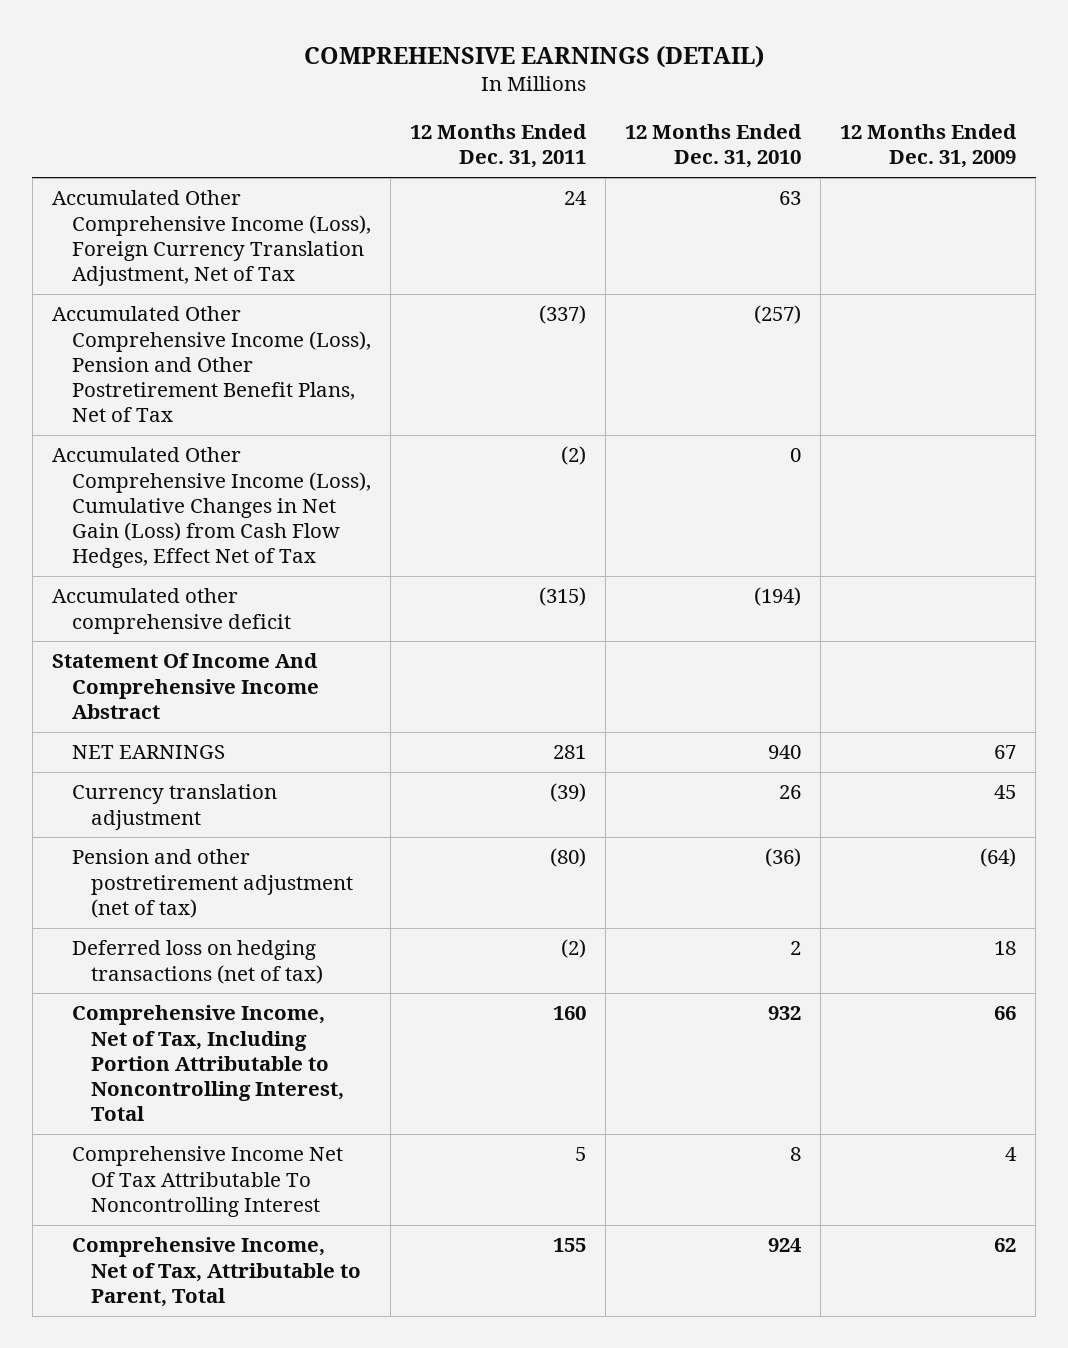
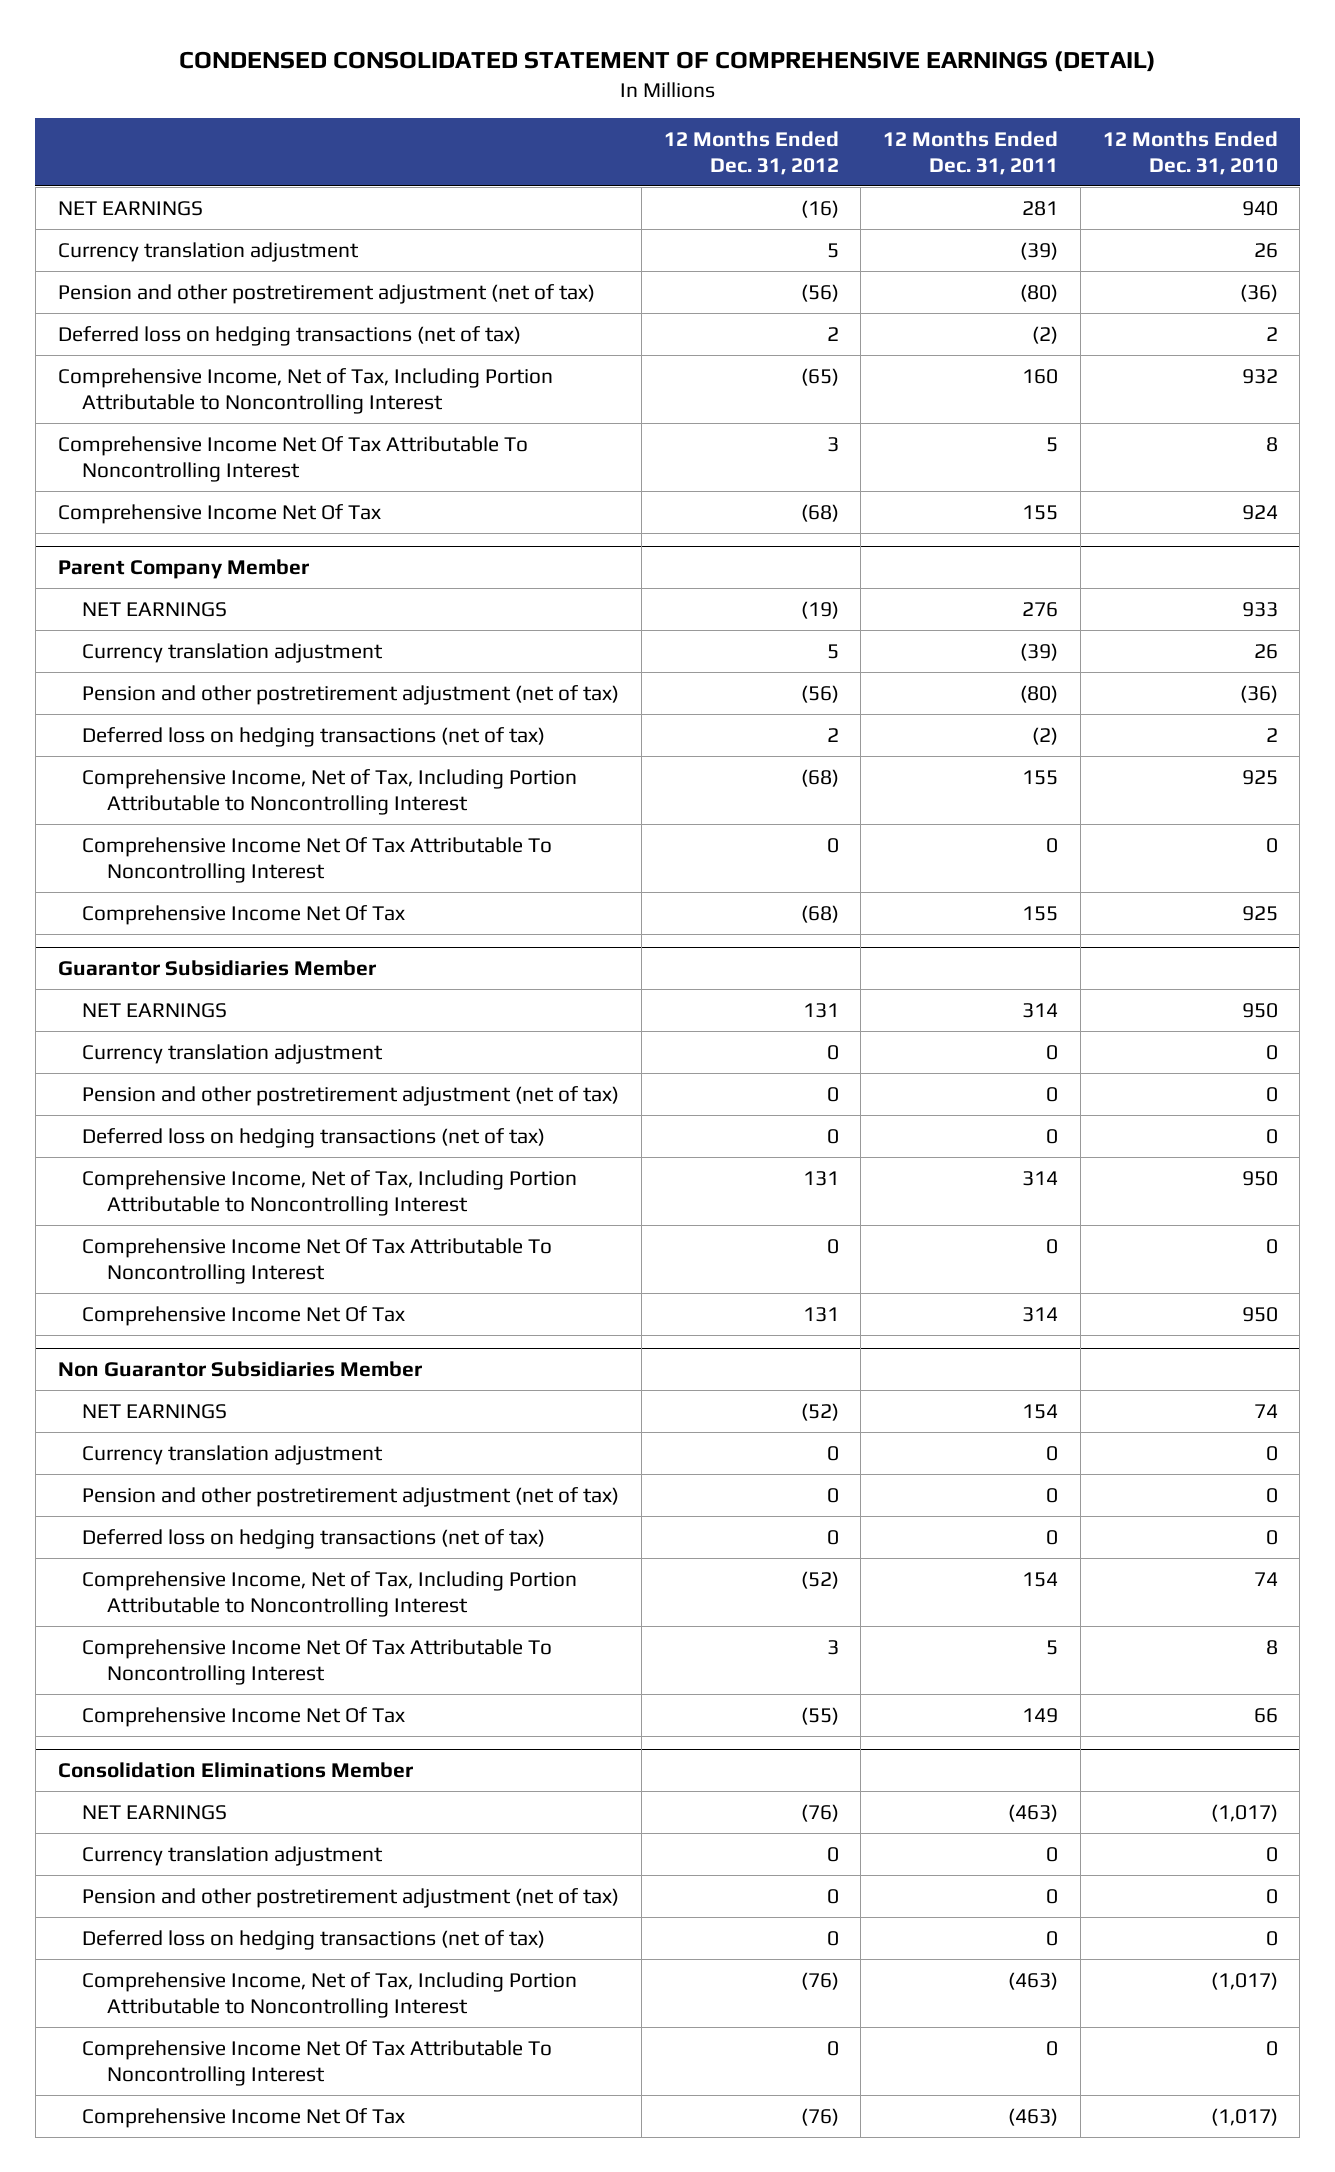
- COMPREHENSIVE EARNINGS (DETAIL)
+ CONDENSED CONSOLIDATED STATEMENT OF COMPREHENSIVE EARNINGS (DETAIL)
- | 12 Months Ended Dec. 31, 2011 | 12 Months Ended Dec. 31, 2010 | 12 Months Ended Dec. 31, 2009
+ | 12 Months Ended Dec. 31, 2012 | 12 Months Ended Dec. 31, 2011 | 12 Months Ended Dec. 31, 2010
- Accumulated Other Comprehensive Income (Loss), Foreign Currency Translation Adjustment, Net of Tax | 24 | 63 |
- Accumulated Other Comprehensive Income (Loss), Pension and Other Postretirement Benefit Plans, Net of Tax | (337) | (257) |
- Accumulated Other Comprehensive Income (Loss), Cumulative Changes in Net Gain (Loss) from Cash Flow Hedges, Effect Net of Tax | (2) | 0 |
- Accumulated other comprehensive deficit | (315) | (194) |
- Statement Of Income And Comprehensive Income Abstract
- Comprehensive Income, Net of Tax, Including Portion Attributable to Noncontrolling Interest, Total | 160 | 932 | 66
+ Comprehensive Income, Net of Tax, Including Portion Attributable to Noncontrolling Interest | (65) | 160 | 932
- Comprehensive Income, Net of Tax, Attributable to Parent, Total | 155 | 924 | 62
+ Comprehensive Income Net Of Tax | (68) | 155 | 924
+ Parent Company Member
+ NET EARNINGS | (19) | 276 | 933
+ Currency translation adjustment | 5 | (39) | 26
+ Pension and other postretirement adjustment (net of tax) | (56) | (80) | (36)
+ Deferred loss on hedging transactions (net of tax) | 2 | (2) | 2
+ Comprehensive Income, Net of Tax, Including Portion Attributable to Noncontrolling Interest | (68) | 155 | 925
+ Comprehensive Income Net Of Tax Attributable To Noncontrolling Interest | 0 | 0 | 0
+ Comprehensive Income Net Of Tax | (68) | 155 | 925
+ Guarantor Subsidiaries Member
+ NET EARNINGS | 131 | 314 | 950
+ Currency translation adjustment | 0 | 0 | 0
+ Pension and other postretirement adjustment (net of tax) | 0 | 0 | 0
+ Deferred loss on hedging transactions (net of tax) | 0 | 0 | 0
+ Comprehensive Income, Net of Tax, Including Portion Attributable to Noncontrolling Interest | 131 | 314 | 950
+ Comprehensive Income Net Of Tax Attributable To Noncontrolling Interest | 0 | 0 | 0
+ Comprehensive Income Net Of Tax | 131 | 314 | 950
+ Non Guarantor Subsidiaries Member
+ NET EARNINGS | (52) | 154 | 74
+ Currency translation adjustment | 0 | 0 | 0
+ Pension and other postretirement adjustment (net of tax) | 0 | 0 | 0
+ Deferred loss on hedging transactions (net of tax) | 0 | 0 | 0
+ Comprehensive Income, Net of Tax, Including Portion Attributable to Noncontrolling Interest | (52) | 154 | 74
+ Comprehensive Income Net Of Tax Attributable To Noncontrolling Interest | 3 | 5 | 8
+ Comprehensive Income Net Of Tax | (55) | 149 | 66
+ Consolidation Eliminations Member
+ NET EARNINGS | (76) | (463) | (1,017)
+ Currency translation adjustment | 0 | 0 | 0
+ Pension and other postretirement adjustment (net of tax) | 0 | 0 | 0
+ Deferred loss on hedging transactions (net of tax) | 0 | 0 | 0
+ Comprehensive Income, Net of Tax, Including Portion Attributable to Noncontrolling Interest | (76) | (463) | (1,017)
+ Comprehensive Income Net Of Tax Attributable To Noncontrolling Interest | 0 | 0 | 0
+ Comprehensive Income Net Of Tax | (76) | (463) | (1,017)

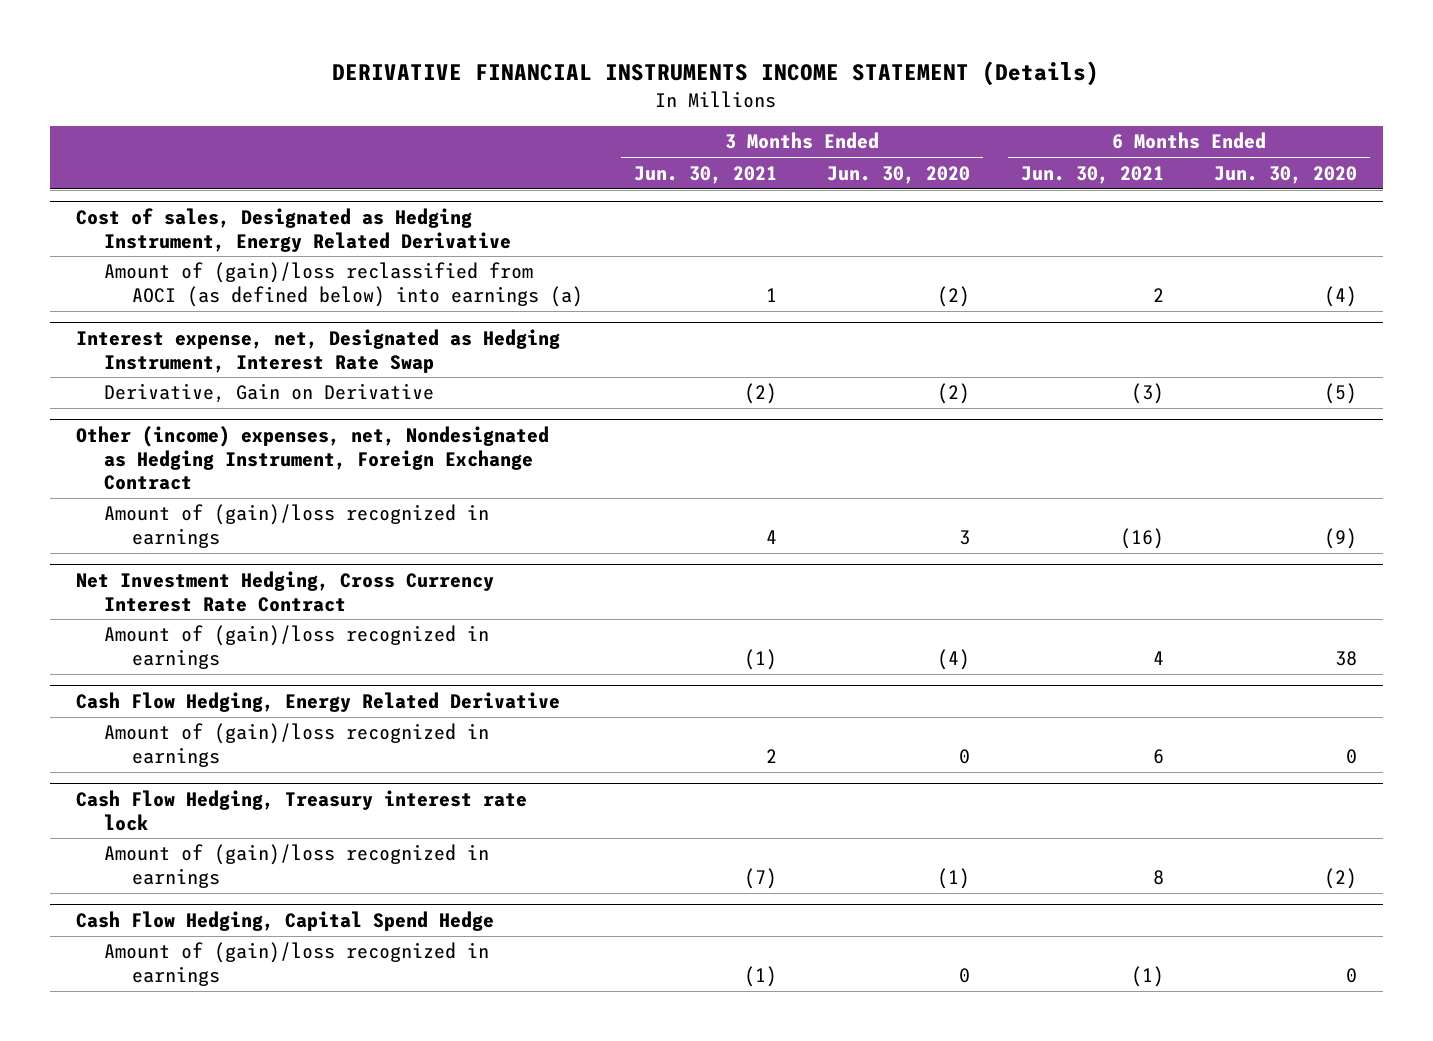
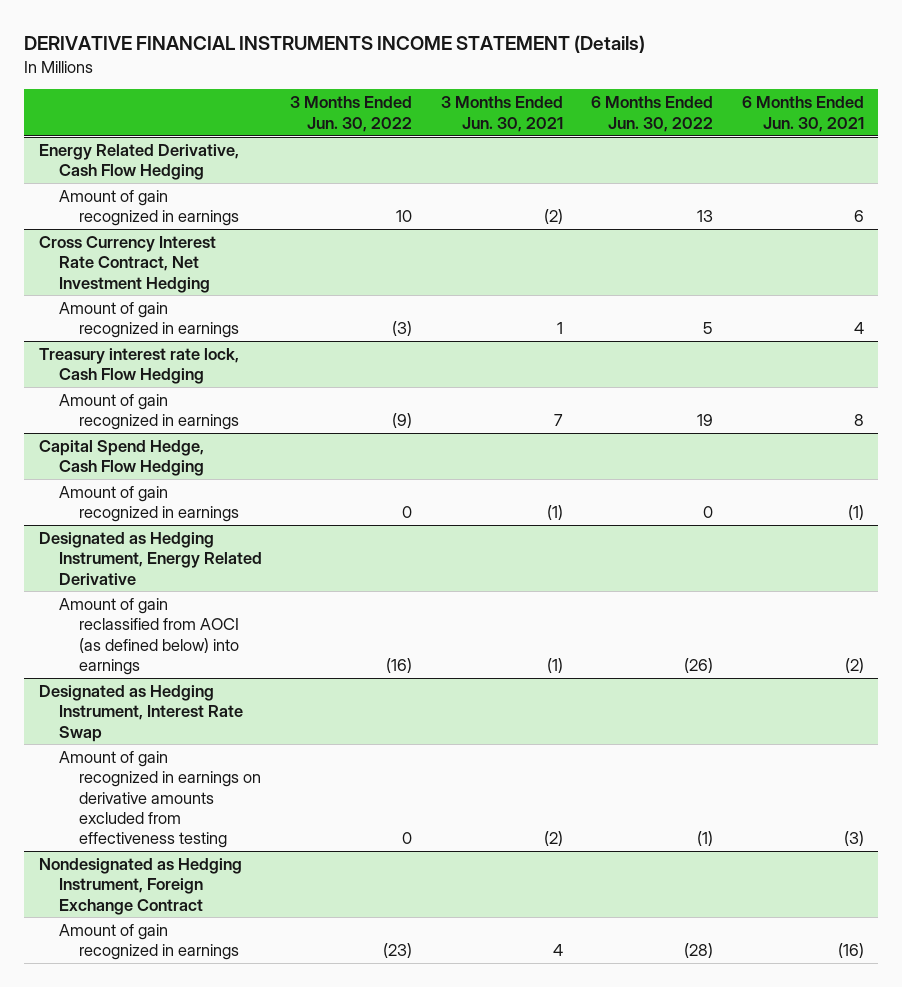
- | 3 Months Ended Jun. 30, 2021 | 3 Months Ended Jun. 30, 2020 | 6 Months Ended Jun. 30, 2021 | 6 Months Ended Jun. 30, 2020
+ | 3 Months Ended Jun. 30, 2022 | 3 Months Ended Jun. 30, 2021 | 6 Months Ended Jun. 30, 2022 | 6 Months Ended Jun. 30, 2021
- Cost of sales, Designated as Hedging Instrument, Energy Related Derivative
- Amount of (gain)/loss reclassified from AOCI (as defined below) into earnings (a) | 1 | (2) | 2 | (4)
- Interest expense, net, Designated as Hedging Instrument, Interest Rate Swap
- Derivative, Gain on Derivative | (2) | (2) | (3) | (5)
- Other (income) expenses, net, Nondesignated as Hedging Instrument, Foreign Exchange Contract
- Amount of (gain)/loss recognized in earnings | 4 | 3 | (16) | (9)
- Net Investment Hedging, Cross Currency Interest Rate Contract
- Amount of (gain)/loss recognized in earnings | (1) | (4) | 4 | 38
- Cash Flow Hedging, Energy Related Derivative
- Amount of (gain)/loss recognized in earnings | 2 | 0 | 6 | 0
- Cash Flow Hedging, Treasury interest rate lock
- Amount of (gain)/loss recognized in earnings | (7) | (1) | 8 | (2)
- Cash Flow Hedging, Capital Spend Hedge
- Amount of (gain)/loss recognized in earnings | (1) | 0 | (1) | 0
+ Energy Related Derivative, Cash Flow Hedging
+ Amount of gain recognized in earnings | 10 | (2) | 13 | 6
+ Cross Currency Interest Rate Contract, Net Investment Hedging
+ Amount of gain recognized in earnings | (3) | 1 | 5 | 4
+ Treasury interest rate lock, Cash Flow Hedging
+ Amount of gain recognized in earnings | (9) | 7 | 19 | 8
+ Capital Spend Hedge, Cash Flow Hedging
+ Amount of gain recognized in earnings | 0 | (1) | 0 | (1)
+ Designated as Hedging Instrument, Energy Related Derivative
+ Amount of gain reclassified from AOCI (as defined below) into earnings | (16) | (1) | (26) | (2)
+ Designated as Hedging Instrument, Interest Rate Swap
+ Amount of gain recognized in earnings on derivative amounts excluded from effectiveness testing | 0 | (2) | (1) | (3)
+ Nondesignated as Hedging Instrument, Foreign Exchange Contract
+ Amount of gain recognized in earnings | (23) | 4 | (28) | (16)

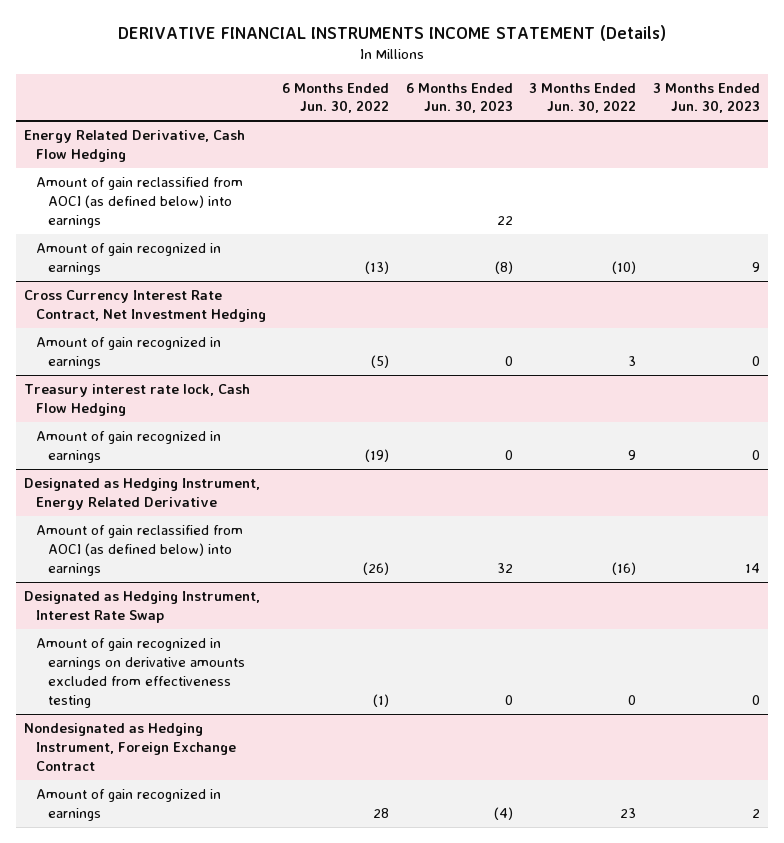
- | 3 Months Ended Jun. 30, 2022 | 3 Months Ended Jun. 30, 2021 | 6 Months Ended Jun. 30, 2022 | 6 Months Ended Jun. 30, 2021
+ | 6 Months Ended Jun. 30, 2022 | 6 Months Ended Jun. 30, 2023 | 3 Months Ended Jun. 30, 2022 | 3 Months Ended Jun. 30, 2023
@ Energy Related Derivative, Cash Flow Hedging
- Amount of gain recognized in earnings | 10 | (2) | 13 | 6
+ Amount of gain reclassified from AOCI (as defined below) into earnings | | 22 | |
+ Amount of gain recognized in earnings | (13) | (8) | (10) | 9
@ Cross Currency Interest Rate Contract, Net Investment Hedging
- Amount of gain recognized in earnings | (3) | 1 | 5 | 4
+ Amount of gain recognized in earnings | (5) | 0 | 3 | 0
@ Treasury interest rate lock, Cash Flow Hedging
- Amount of gain recognized in earnings | (9) | 7 | 19 | 8
- Capital Spend Hedge, Cash Flow Hedging
- Amount of gain recognized in earnings | 0 | (1) | 0 | (1)
@ Treasury interest rate lock, Cash Flow Hedging
+ Amount of gain recognized in earnings | (19) | 0 | 9 | 0
@ Nondesignated as Hedging Instrument, Foreign Exchange Contract
- Amount of gain recognized in earnings | (23) | 4 | (28) | (16)
+ Amount of gain recognized in earnings | 28 | (4) | 23 | 2

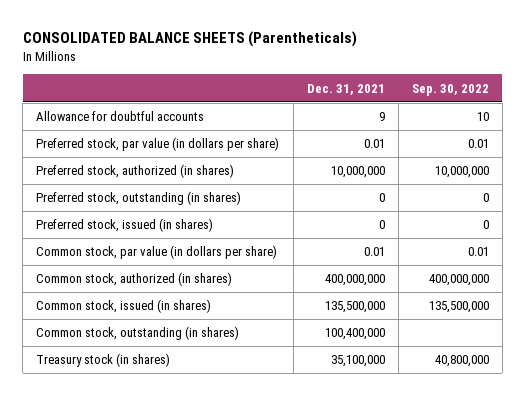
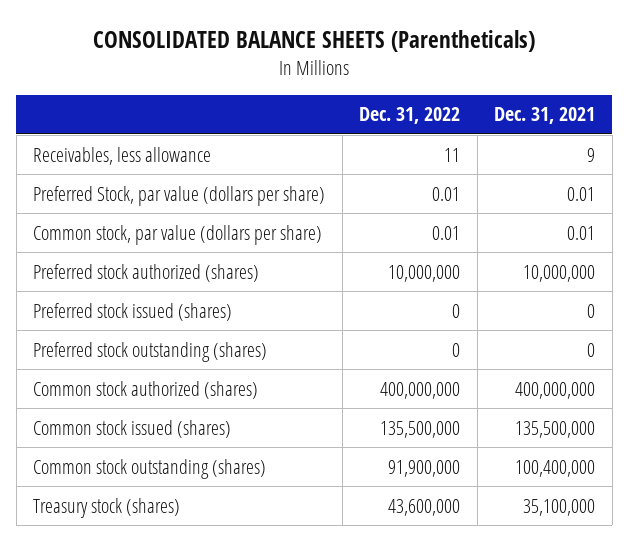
- | Dec. 31, 2021 | Sep. 30, 2022
+ | Dec. 31, 2022 | Dec. 31, 2021
- Allowance for doubtful accounts | 9 | 10
- Preferred stock, par value (in dollars per share) | 0.01 | 0.01
- Preferred stock, authorized (in shares) | 10,000,000 | 10,000,000
- Preferred stock, outstanding (in shares) | 0 | 0
- Preferred stock, issued (in shares) | 0 | 0
- Common stock, par value (in dollars per share) | 0.01 | 0.01
- Common stock, authorized (in shares) | 400,000,000 | 400,000,000
- Common stock, issued (in shares) | 135,500,000 | 135,500,000
- Common stock, outstanding (in shares) | 100,400,000 |
- Treasury stock (in shares) | 35,100,000 | 40,800,000
+ Receivables, less allowance | 11 | 9
+ Preferred Stock, par value (dollars per share) | 0.01 | 0.01
+ Common stock, par value (dollars per share) | 0.01 | 0.01
+ Preferred stock authorized (shares) | 10,000,000 | 10,000,000
+ Preferred stock issued (shares) | 0 | 0
+ Preferred stock outstanding (shares) | 0 | 0
+ Common stock authorized (shares) | 400,000,000 | 400,000,000
+ Common stock issued (shares) | 135,500,000 | 135,500,000
+ Common stock outstanding (shares) | 91,900,000 | 100,400,000
+ Treasury stock (shares) | 43,600,000 | 35,100,000

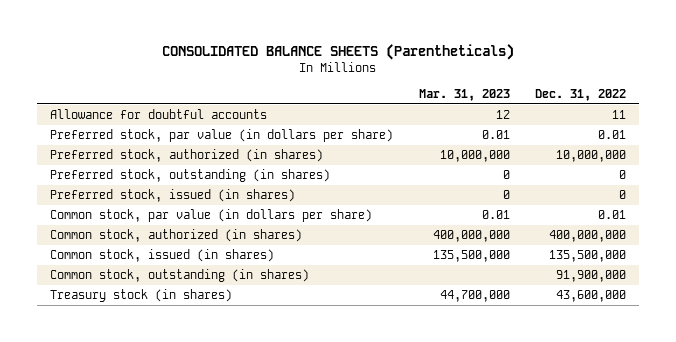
- | Dec. 31, 2022 | Dec. 31, 2021
+ | Mar. 31, 2023 | Dec. 31, 2022
- Receivables, less allowance | 11 | 9
- Preferred Stock, par value (dollars per share) | 0.01 | 0.01
- Common stock, par value (dollars per share) | 0.01 | 0.01
- Preferred stock authorized (shares) | 10,000,000 | 10,000,000
- Preferred stock issued (shares) | 0 | 0
- Preferred stock outstanding (shares) | 0 | 0
- Common stock authorized (shares) | 400,000,000 | 400,000,000
- Common stock issued (shares) | 135,500,000 | 135,500,000
- Common stock outstanding (shares) | 91,900,000 | 100,400,000
- Treasury stock (shares) | 43,600,000 | 35,100,000
+ Allowance for doubtful accounts | 12 | 11
+ Preferred stock, par value (in dollars per share) | 0.01 | 0.01
+ Preferred stock, authorized (in shares) | 10,000,000 | 10,000,000
+ Preferred stock, outstanding (in shares) | 0 | 0
+ Preferred stock, issued (in shares) | 0 | 0
+ Common stock, par value (in dollars per share) | 0.01 | 0.01
+ Common stock, authorized (in shares) | 400,000,000 | 400,000,000
+ Common stock, issued (in shares) | 135,500,000 | 135,500,000
+ Common stock, outstanding (in shares) | | 91,900,000
+ Treasury stock (in shares) | 44,700,000 | 43,600,000

